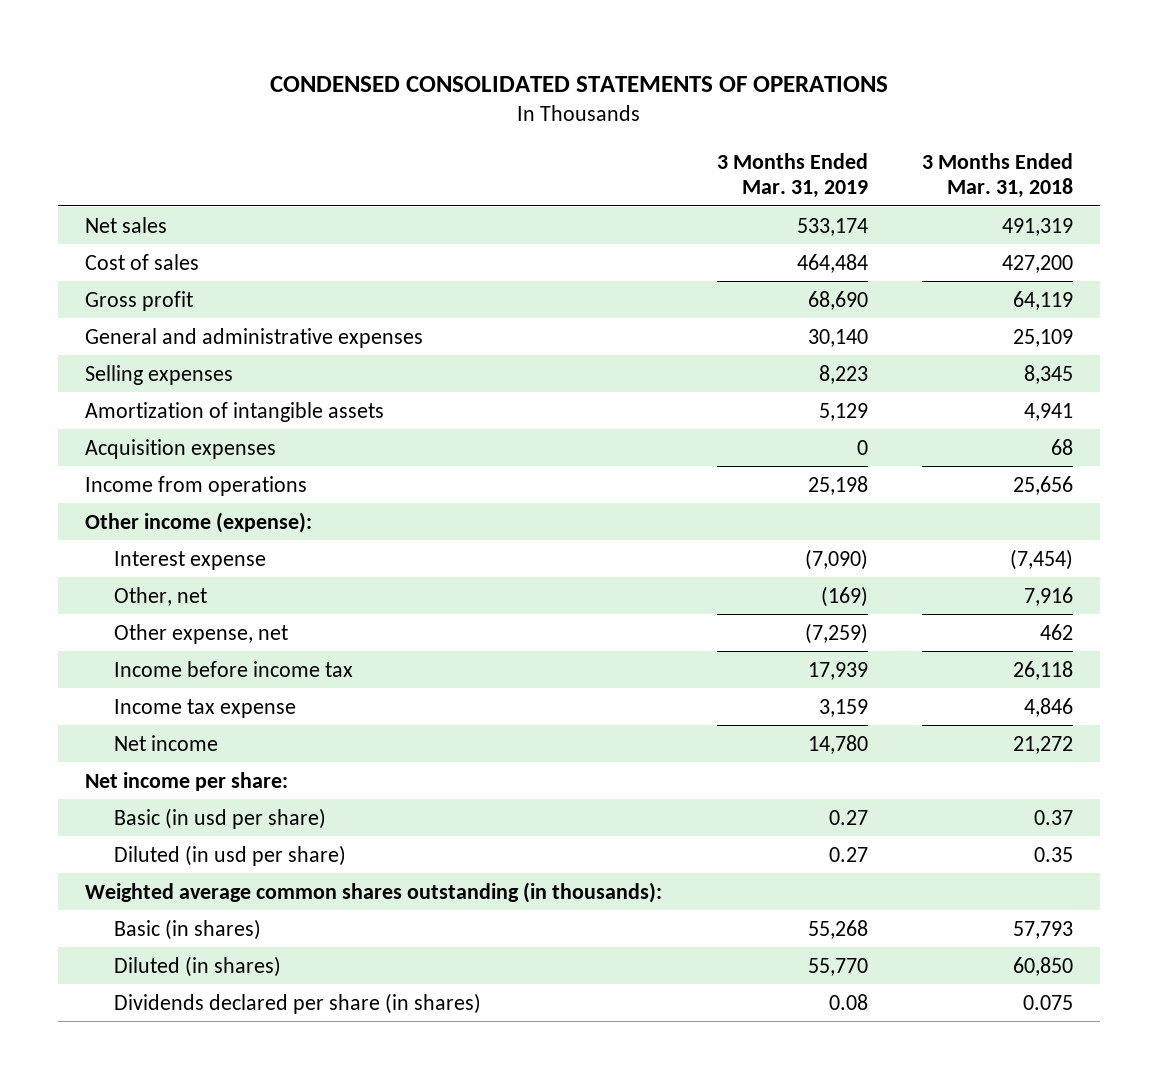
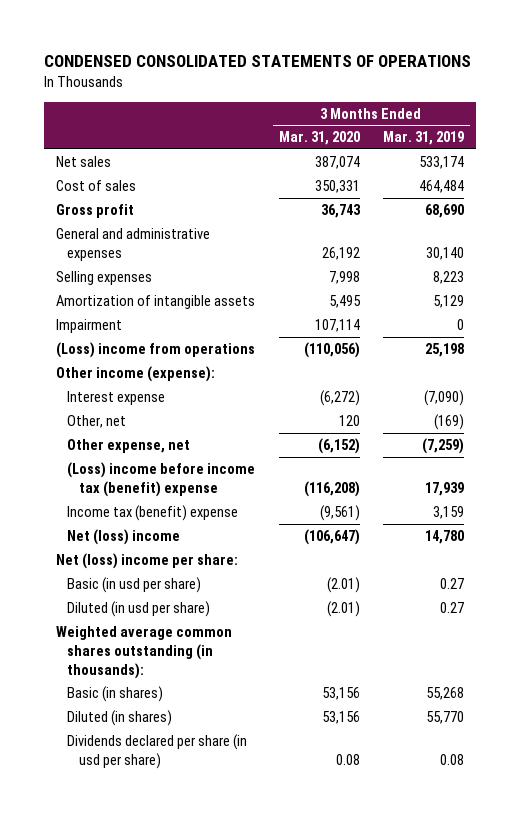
- | 3 Months Ended Mar. 31, 2019 | 3 Months Ended Mar. 31, 2018
+ | 3 Months Ended Mar. 31, 2020 | 3 Months Ended Mar. 31, 2019
- Acquisition expenses | 0 | 68
- Income from operations | 25,198 | 25,656
+ Impairment | 107,114 | 0
+ (Loss) income from operations | (110,056) | 25,198
- Income before income tax | 17,939 | 26,118
- Income tax expense | 3,159 | 4,846
- Net income | 14,780 | 21,272
- Net income per share:
+ (Loss) income before income tax (benefit) expense | (116,208) | 17,939
+ Income tax (benefit) expense | (9,561) | 3,159
+ Net (loss) income | (106,647) | 14,780
+ Net (loss) income per share:
- Dividends declared per share (in shares) | 0.08 | 0.075
+ Dividends declared per share (in usd per share) | 0.08 | 0.08

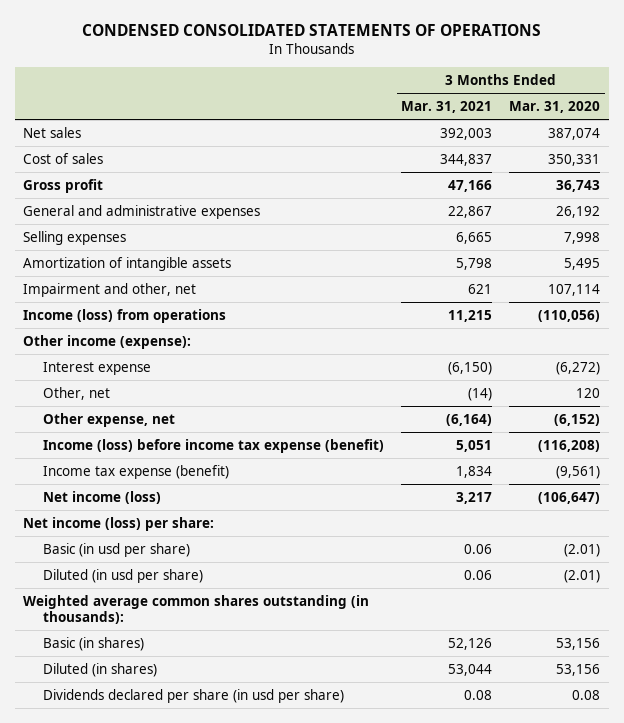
- | 3 Months Ended Mar. 31, 2020 | 3 Months Ended Mar. 31, 2019
+ | 3 Months Ended Mar. 31, 2021 | 3 Months Ended Mar. 31, 2020
- Impairment | 107,114 | 0
- (Loss) income from operations | (110,056) | 25,198
+ Impairment and other, net | 621 | 107,114
+ Income (loss) from operations | 11,215 | (110,056)
- (Loss) income before income tax (benefit) expense | (116,208) | 17,939
- Income tax (benefit) expense | (9,561) | 3,159
- Net (loss) income | (106,647) | 14,780
- Net (loss) income per share:
+ Income (loss) before income tax expense (benefit) | 5,051 | (116,208)
+ Income tax expense (benefit) | 1,834 | (9,561)
+ Net income (loss) | 3,217 | (106,647)
+ Net income (loss) per share:

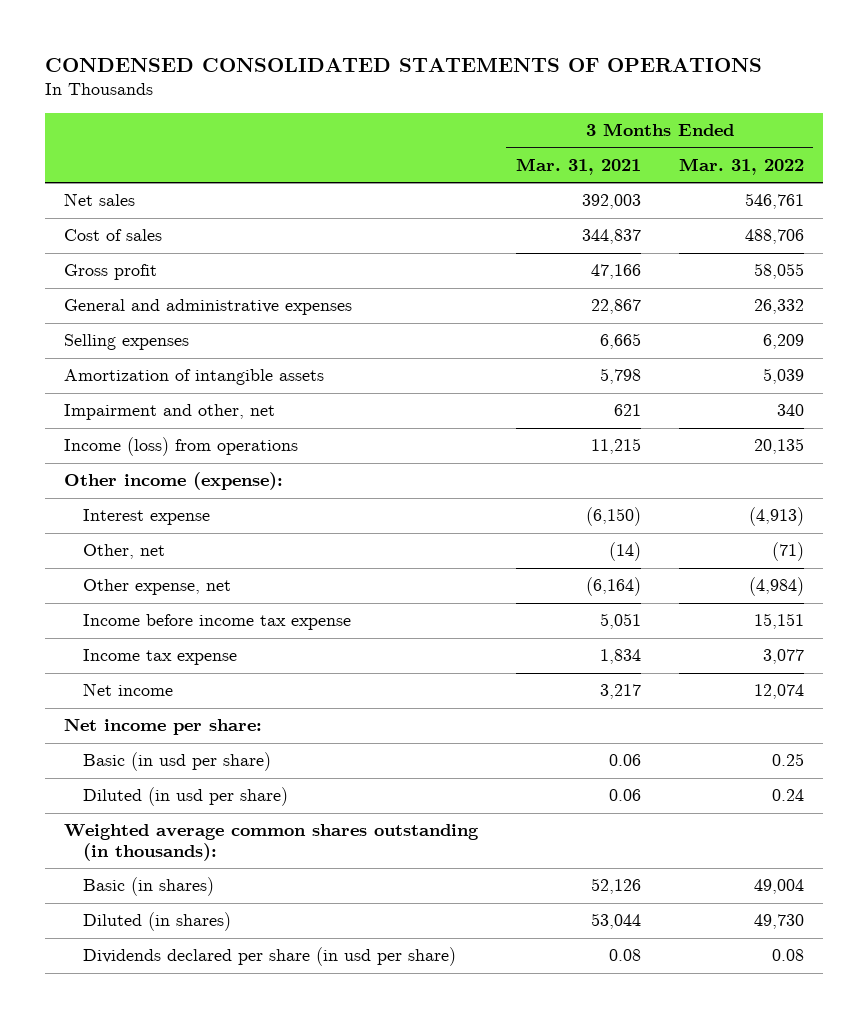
- | 3 Months Ended Mar. 31, 2021 | 3 Months Ended Mar. 31, 2020
+ | 3 Months Ended Mar. 31, 2021 | 3 Months Ended Mar. 31, 2022
- Income (loss) before income tax expense (benefit) | 5,051 | (116,208)
- Income tax expense (benefit) | 1,834 | (9,561)
- Net income (loss) | 3,217 | (106,647)
- Net income (loss) per share:
+ Income before income tax expense | 5,051 | 15,151
+ Income tax expense | 1,834 | 3,077
+ Net income | 3,217 | 12,074
+ Net income per share:

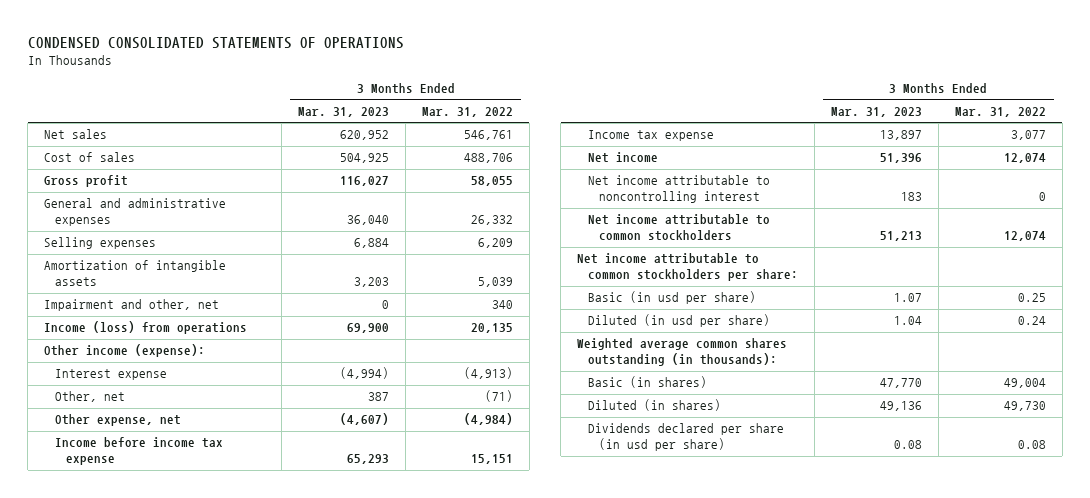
- | 3 Months Ended Mar. 31, 2021 | 3 Months Ended Mar. 31, 2022
+ | 3 Months Ended Mar. 31, 2023 | 3 Months Ended Mar. 31, 2022
- Net income per share:
+ Net income attributable to noncontrolling interest | 183 | 0
+ Net income attributable to common stockholders | 51,213 | 12,074
+ Net income attributable to common stockholders per share:

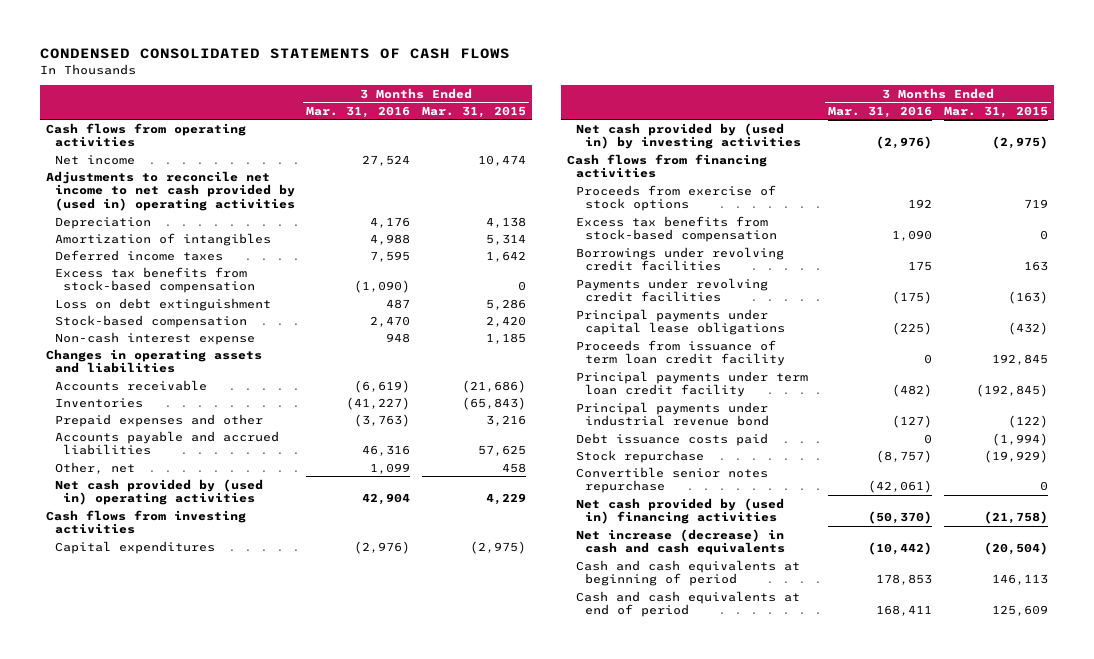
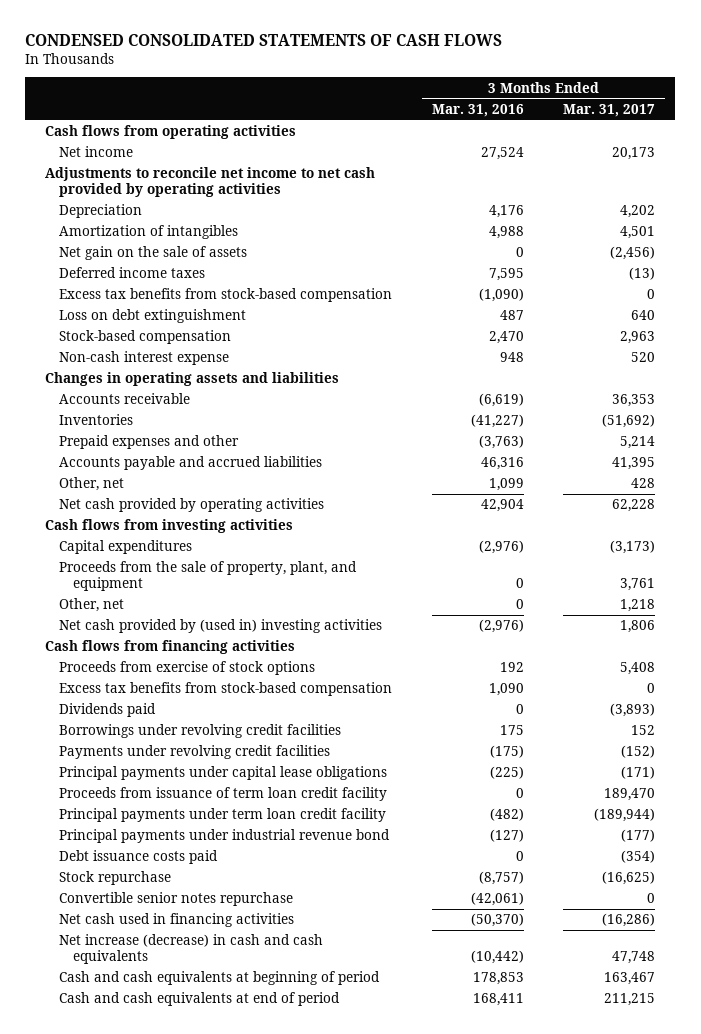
- | 3 Months Ended Mar. 31, 2016 | 3 Months Ended Mar. 31, 2015
+ | 3 Months Ended Mar. 31, 2016 | 3 Months Ended Mar. 31, 2017
- Adjustments to reconcile net income to net cash provided by (used in) operating activities
+ Adjustments to reconcile net income to net cash provided by operating activities
+ Net gain on the sale of assets | 0 | (2,456)
- Net cash provided by (used in) operating activities | 42,904 | 4,229
+ Net cash provided by operating activities | 42,904 | 62,228
- Net cash provided by (used in) by investing activities | (2,976) | (2,975)
+ Proceeds from the sale of property, plant, and equipment | 0 | 3,761
+ Other, net | 0 | 1,218
+ Net cash provided by (used in) investing activities | (2,976) | 1,806
+ Dividends paid | 0 | (3,893)
- Net cash provided by (used in) financing activities | (50,370) | (21,758)
+ Net cash used in financing activities | (50,370) | (16,286)

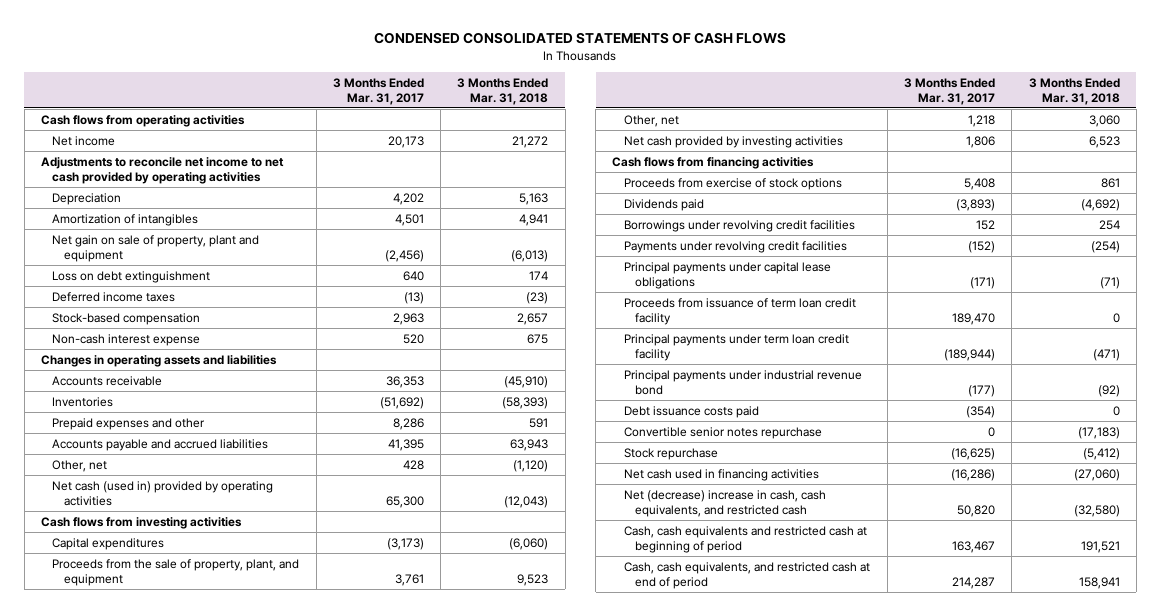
- | 3 Months Ended Mar. 31, 2016 | 3 Months Ended Mar. 31, 2017
+ | 3 Months Ended Mar. 31, 2017 | 3 Months Ended Mar. 31, 2018
- Net gain on the sale of assets | 0 | (2,456)
- Excess tax benefits from stock-based compensation | (1,090) | 0
+ Net gain on sale of property, plant and equipment | (2,456) | (6,013)
moved down: Deferred income taxes | (13) | (23)
- Prepaid expenses and other | (3,763) | 5,214
+ Prepaid expenses and other | 8,286 | 591
- Net cash provided by operating activities | 42,904 | 62,228
+ Net cash (used in) provided by operating activities | 65,300 | (12,043)
- Net cash provided by (used in) investing activities | (2,976) | 1,806
+ Net cash provided by investing activities | 1,806 | 6,523
- Excess tax benefits from stock-based compensation | 1,090 | 0
moved down: Stock repurchase | (16,625) | (5,412)
- Net increase (decrease) in cash and cash equivalents | (10,442) | 47,748
- Cash and cash equivalents at beginning of period | 178,853 | 163,467
- Cash and cash equivalents at end of period | 168,411 | 211,215
+ Net (decrease) increase in cash, cash equivalents, and restricted cash | 50,820 | (32,580)
+ Cash, cash equivalents and restricted cash at beginning of period | 163,467 | 191,521
+ Cash, cash equivalents, and restricted cash at end of period | 214,287 | 158,941

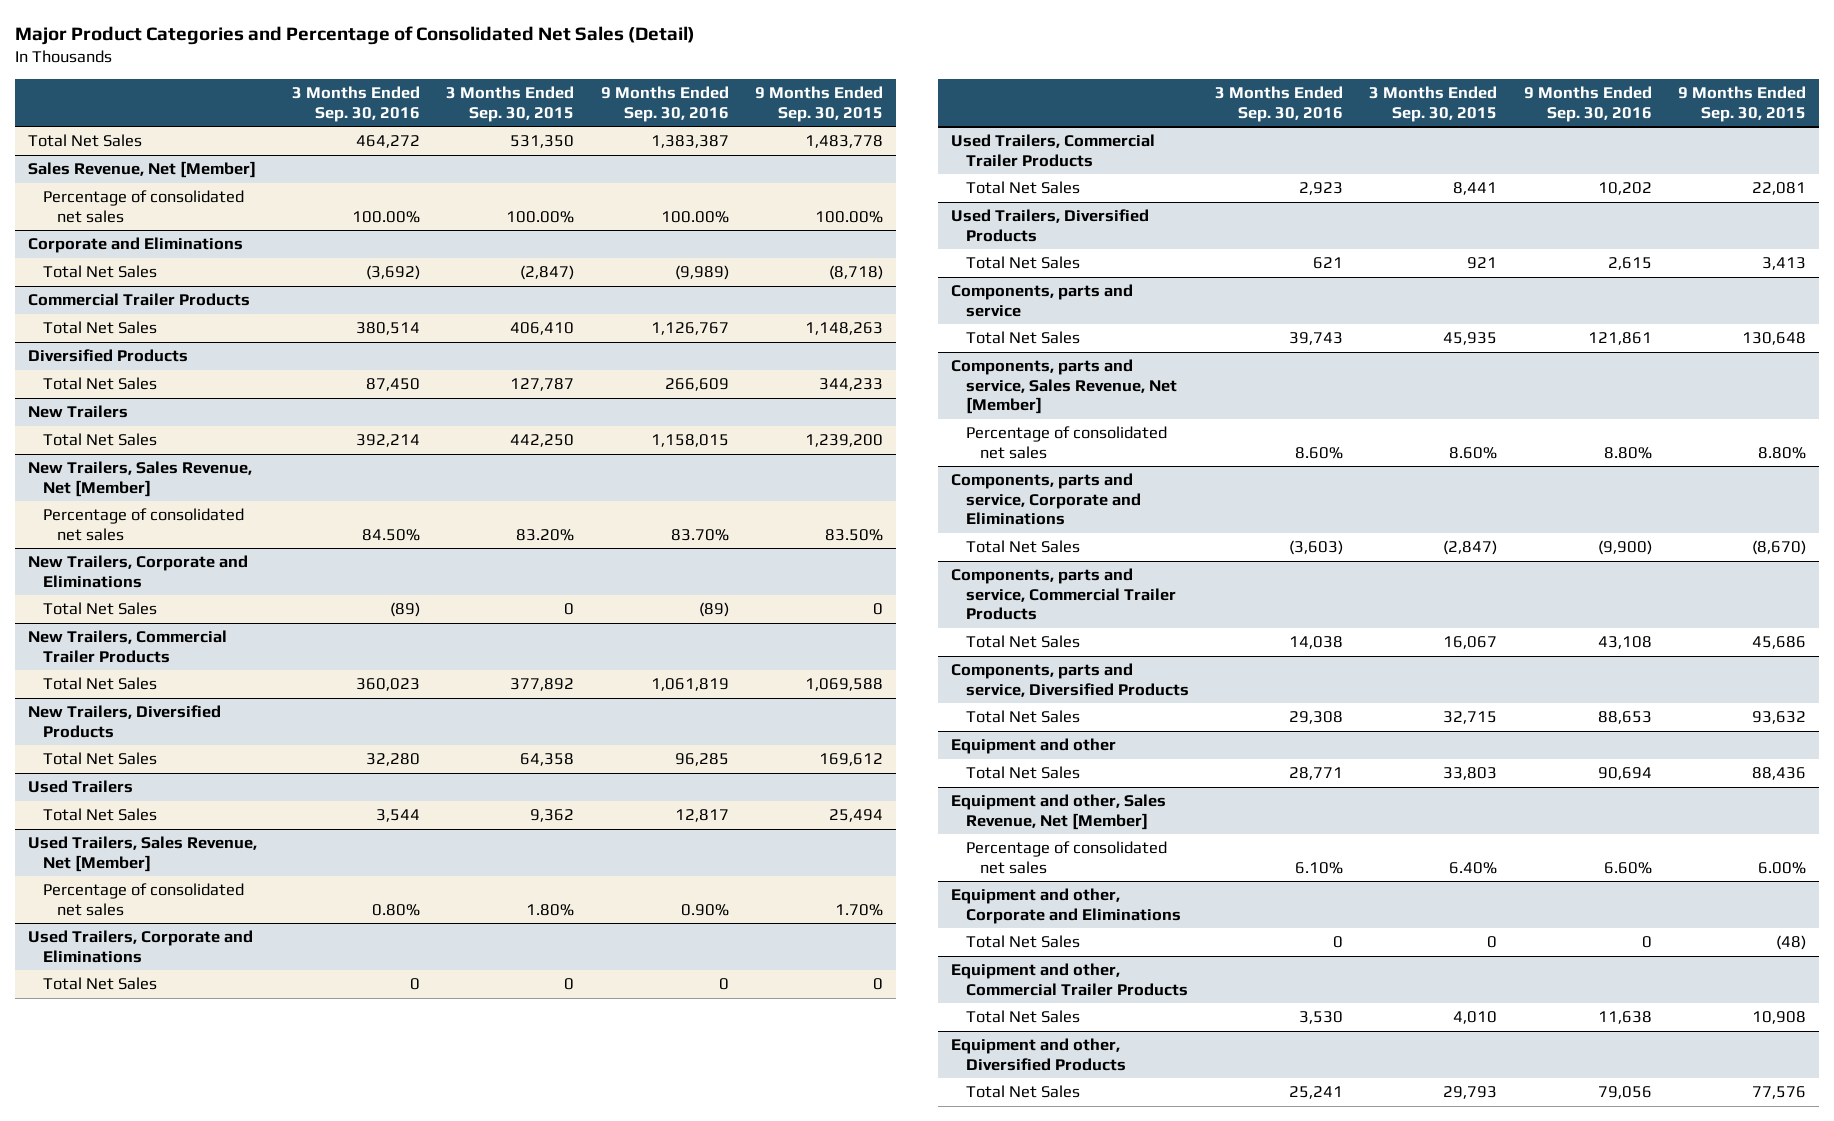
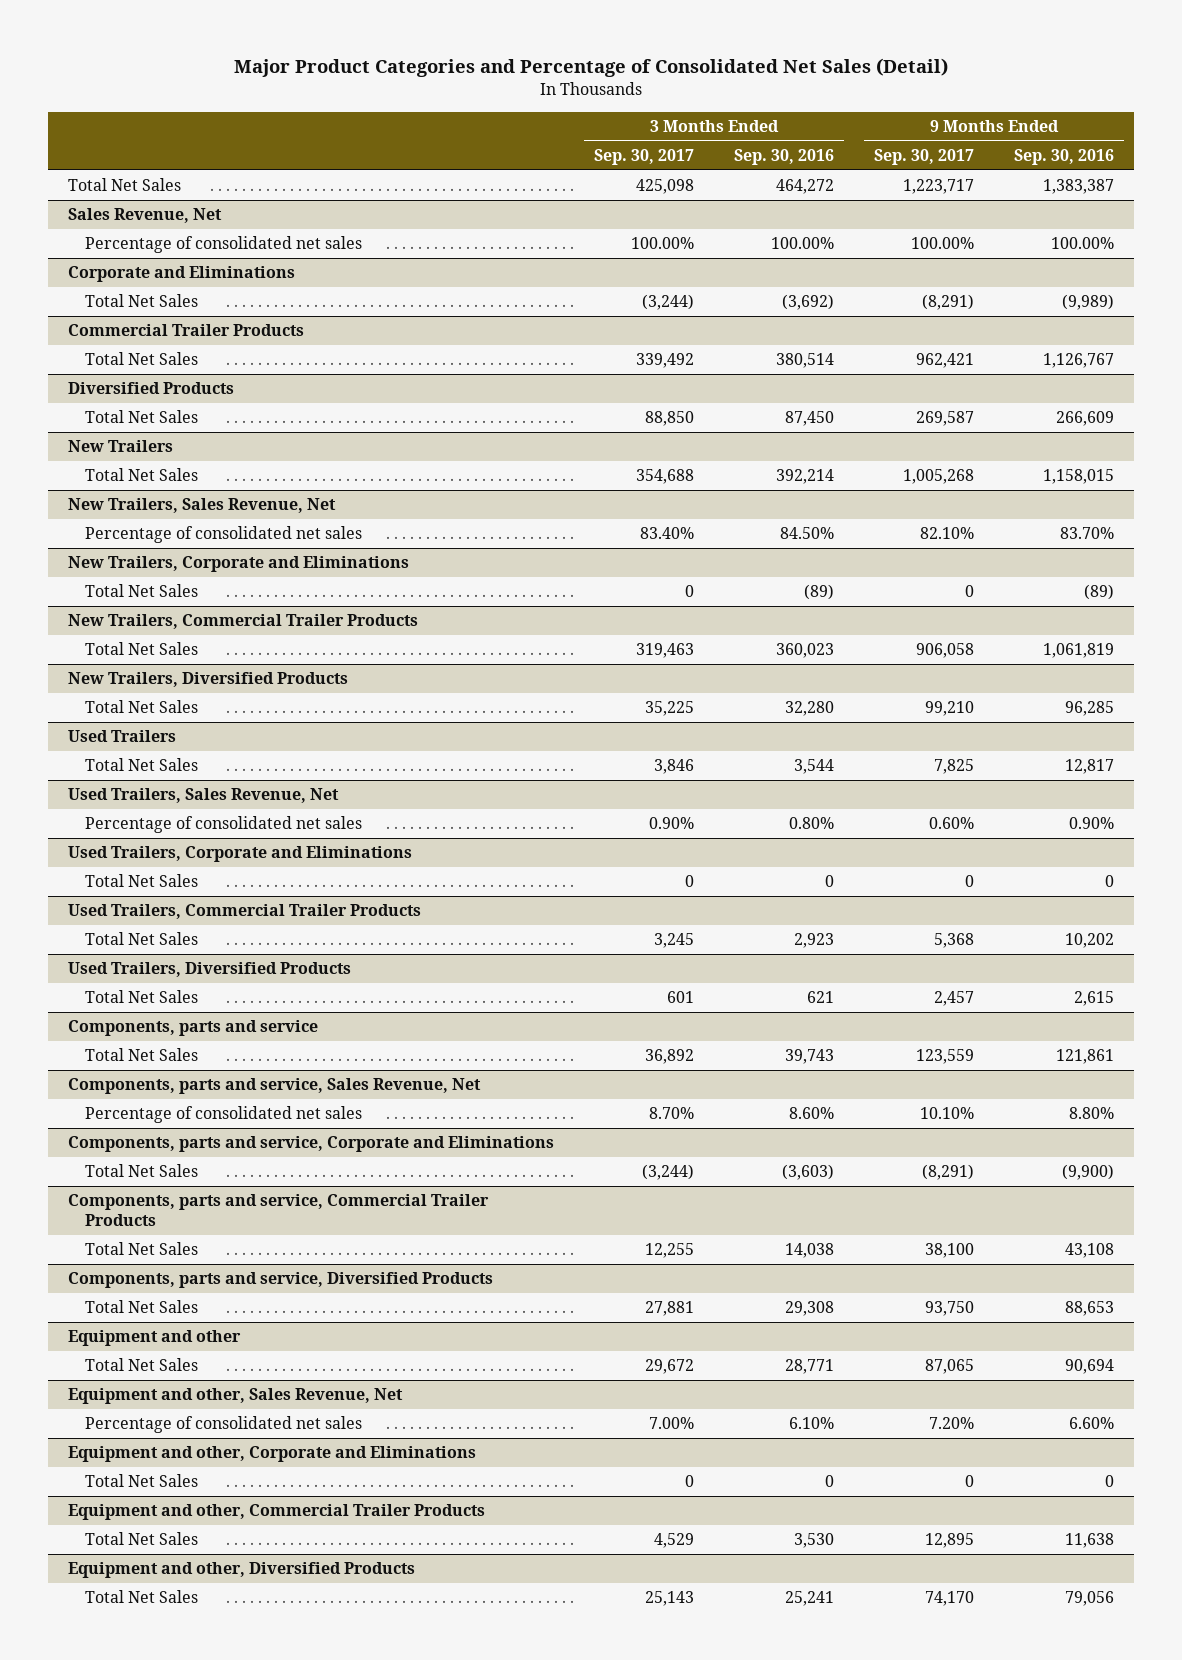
- | 3 Months Ended Sep. 30, 2016 | 3 Months Ended Sep. 30, 2015 | 9 Months Ended Sep. 30, 2016 | 9 Months Ended Sep. 30, 2015
+ | 3 Months Ended Sep. 30, 2017 | 3 Months Ended Sep. 30, 2016 | 9 Months Ended Sep. 30, 2017 | 9 Months Ended Sep. 30, 2016
- Sales Revenue, Net [Member]
+ Sales Revenue, Net
- New Trailers, Sales Revenue, Net [Member]
+ New Trailers, Sales Revenue, Net
- Used Trailers, Sales Revenue, Net [Member]
+ Used Trailers, Sales Revenue, Net
- Components, parts and service, Sales Revenue, Net [Member]
+ Components, parts and service, Sales Revenue, Net
- Equipment and other, Sales Revenue, Net [Member]
+ Equipment and other, Sales Revenue, Net

